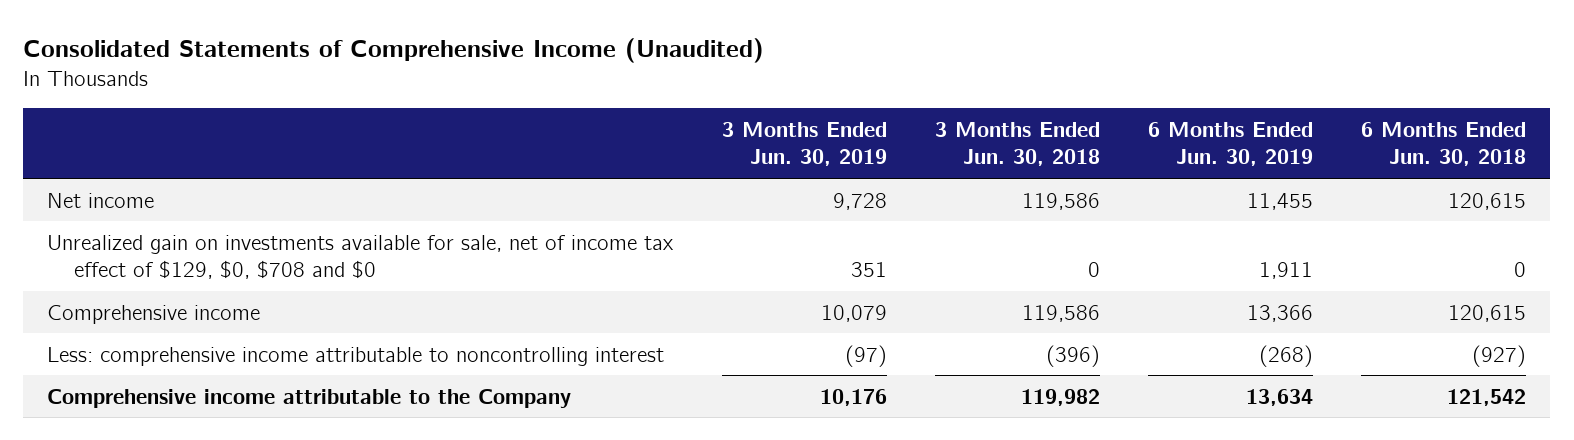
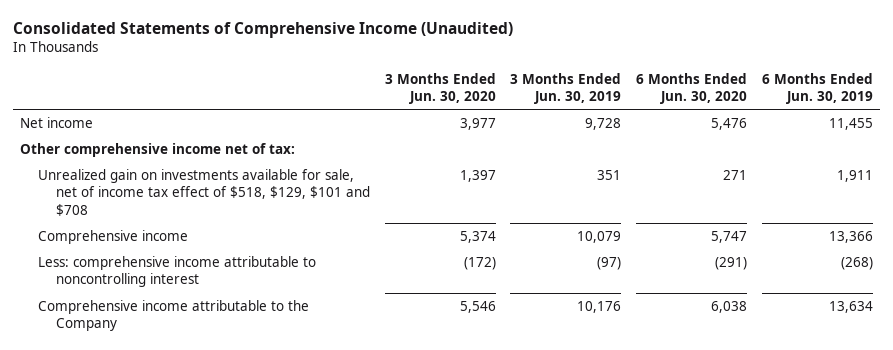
- | 3 Months Ended Jun. 30, 2019 | 3 Months Ended Jun. 30, 2018 | 6 Months Ended Jun. 30, 2019 | 6 Months Ended Jun. 30, 2018
+ | 3 Months Ended Jun. 30, 2020 | 3 Months Ended Jun. 30, 2019 | 6 Months Ended Jun. 30, 2020 | 6 Months Ended Jun. 30, 2019
- Unrealized gain on investments available for sale, net of income tax effect of $129, $0, $708 and $0 | 351 | 0 | 1,911 | 0
+ Other comprehensive income net of tax:
+ Unrealized gain on investments available for sale, net of income tax effect of $518, $129, $101 and $708 | 1,397 | 351 | 271 | 1,911

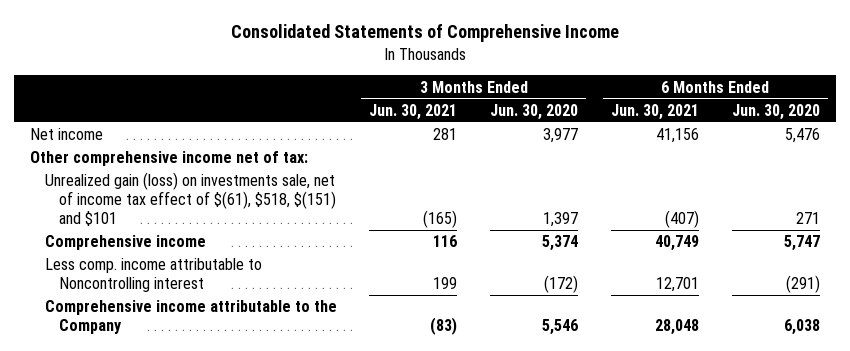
- Consolidated Statements of Comprehensive Income (Unaudited)
+ Consolidated Statements of Comprehensive Income
- | 3 Months Ended Jun. 30, 2020 | 3 Months Ended Jun. 30, 2019 | 6 Months Ended Jun. 30, 2020 | 6 Months Ended Jun. 30, 2019
+ | 3 Months Ended Jun. 30, 2021 | 3 Months Ended Jun. 30, 2020 | 6 Months Ended Jun. 30, 2021 | 6 Months Ended Jun. 30, 2020
- Unrealized gain on investments available for sale, net of income tax effect of $518, $129, $101 and $708 | 1,397 | 351 | 271 | 1,911
+ Unrealized gain (loss) on investments sale, net of income tax effect of $(61), $518, $(151) and $101 | (165) | 1,397 | (407) | 271
- Less: comprehensive income attributable to noncontrolling interest | (172) | (97) | (291) | (268)
+ Less comp. income attributable to Noncontrolling interest | 199 | (172) | 12,701 | (291)

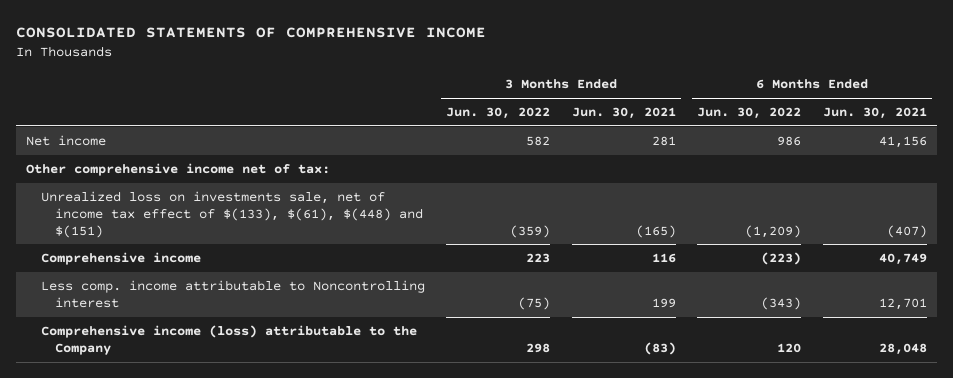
- Consolidated Statements of Comprehensive Income
+ CONSOLIDATED STATEMENTS OF COMPREHENSIVE INCOME
- | 3 Months Ended Jun. 30, 2021 | 3 Months Ended Jun. 30, 2020 | 6 Months Ended Jun. 30, 2021 | 6 Months Ended Jun. 30, 2020
+ | 3 Months Ended Jun. 30, 2022 | 3 Months Ended Jun. 30, 2021 | 6 Months Ended Jun. 30, 2022 | 6 Months Ended Jun. 30, 2021
- Unrealized gain (loss) on investments sale, net of income tax effect of $(61), $518, $(151) and $101 | (165) | 1,397 | (407) | 271
+ Unrealized loss on investments sale, net of income tax effect of $(133), $(61), $(448) and $(151) | (359) | (165) | (1,209) | (407)
- Comprehensive income attributable to the Company | (83) | 5,546 | 28,048 | 6,038
+ Comprehensive income (loss) attributable to the Company | 298 | (83) | 120 | 28,048

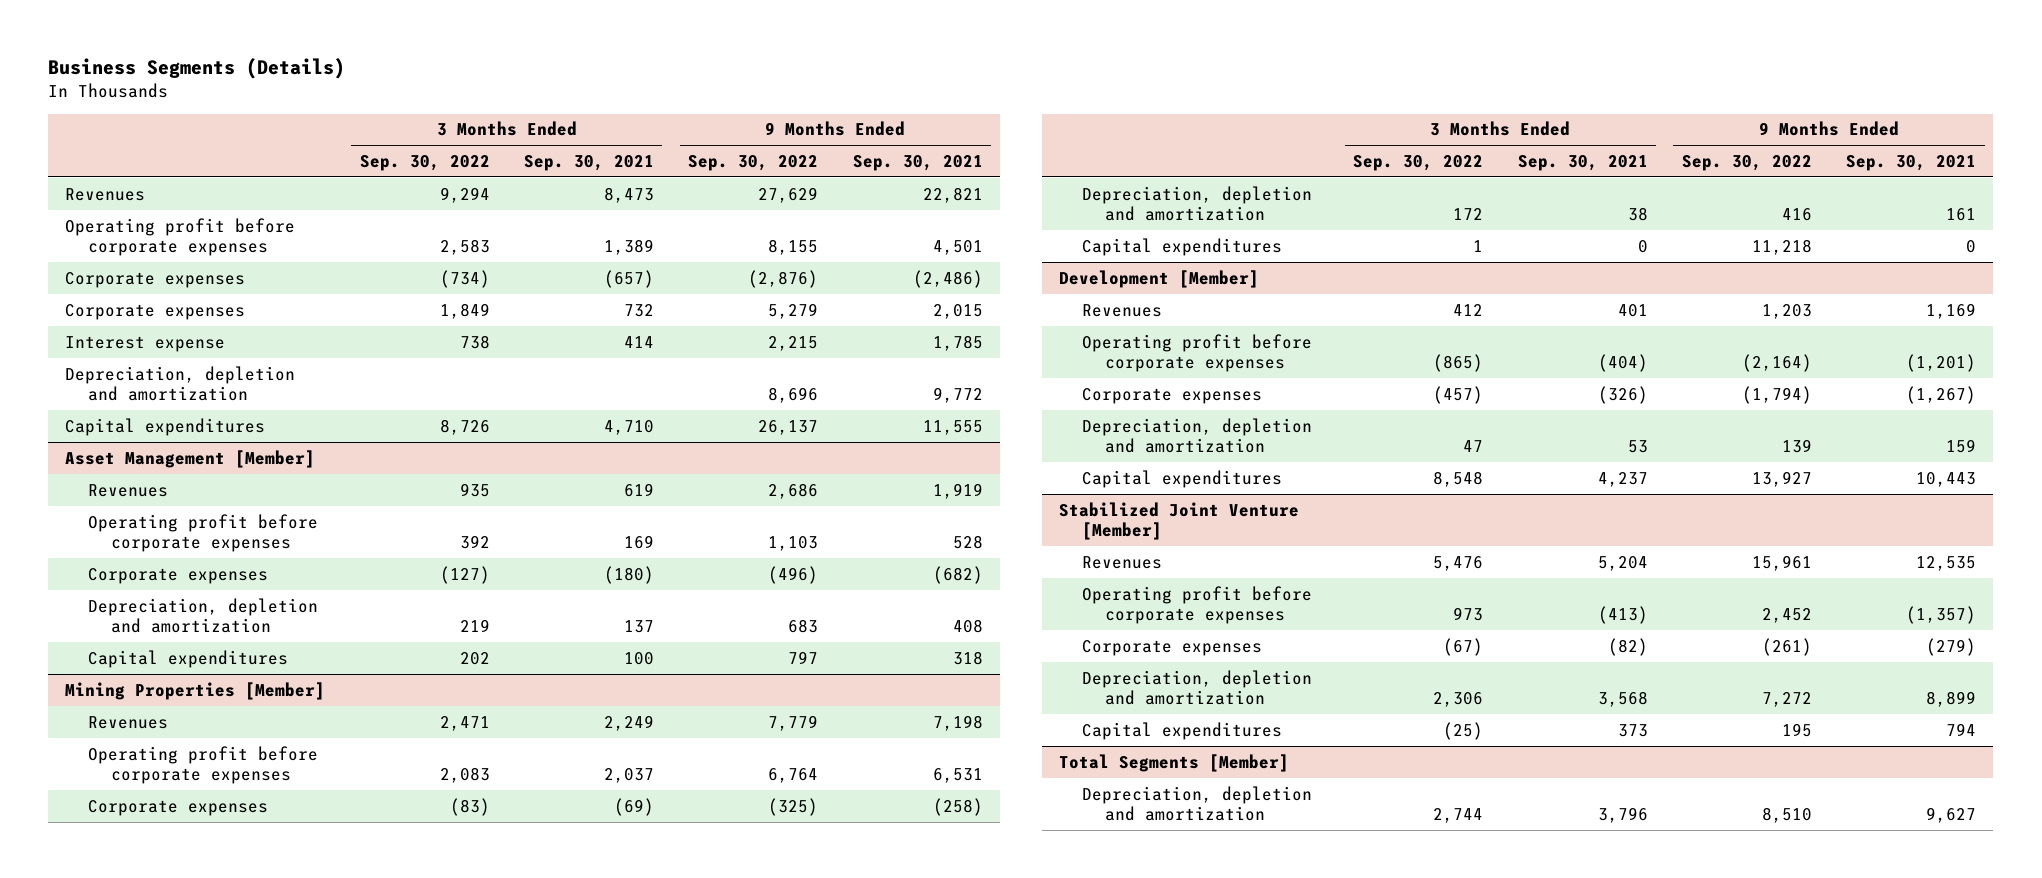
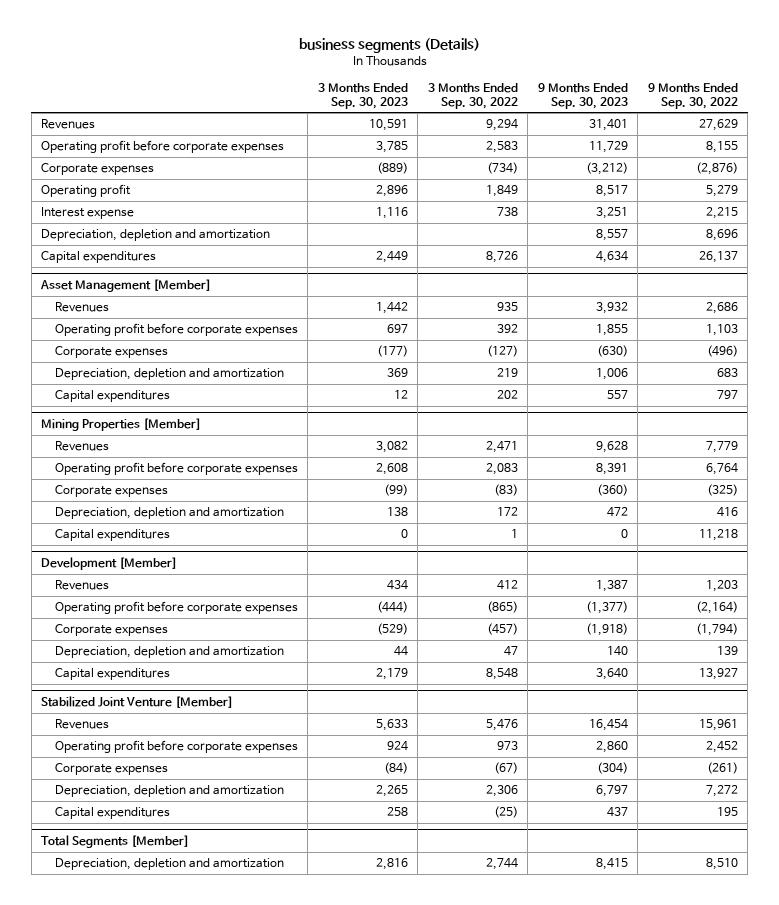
- Business Segments (Details)
+ business segments (Details)
- | 3 Months Ended Sep. 30, 2022 | 3 Months Ended Sep. 30, 2021 | 9 Months Ended Sep. 30, 2022 | 9 Months Ended Sep. 30, 2021
+ | 3 Months Ended Sep. 30, 2023 | 3 Months Ended Sep. 30, 2022 | 9 Months Ended Sep. 30, 2023 | 9 Months Ended Sep. 30, 2022
- Corporate expenses | 1,849 | 732 | 5,279 | 2,015
+ Operating profit | 2,896 | 1,849 | 8,517 | 5,279

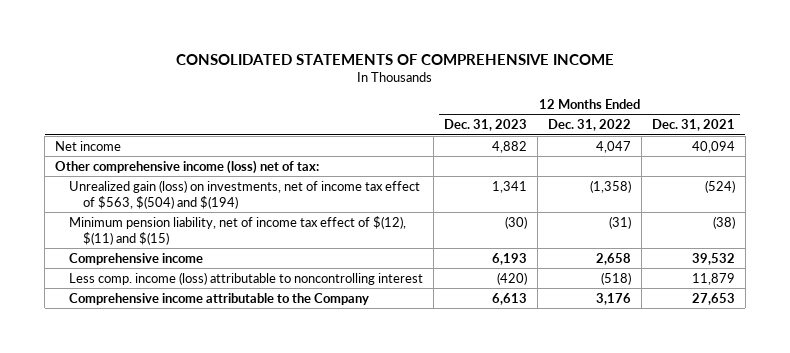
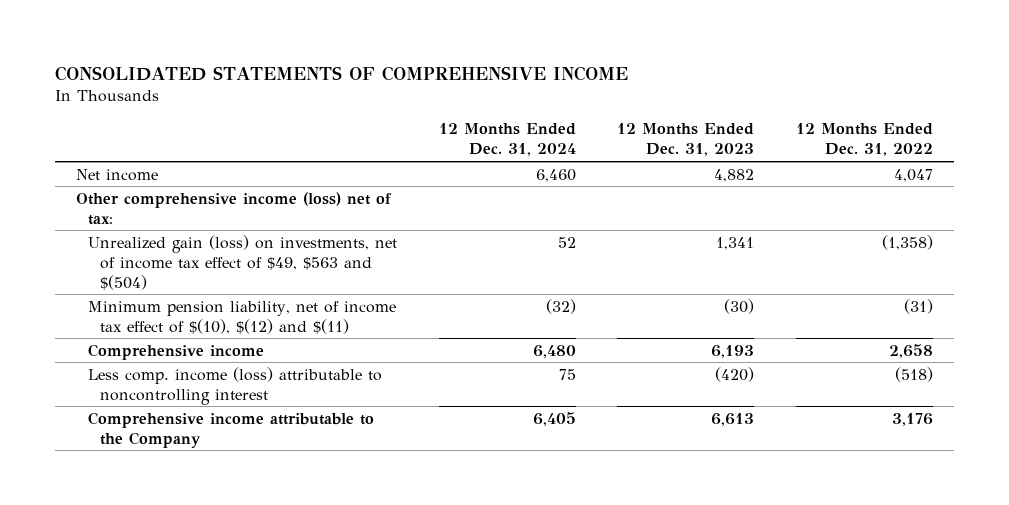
- | 12 Months Ended Dec. 31, 2023 | 12 Months Ended Dec. 31, 2022 | 12 Months Ended Dec. 31, 2021
+ | 12 Months Ended Dec. 31, 2024 | 12 Months Ended Dec. 31, 2023 | 12 Months Ended Dec. 31, 2022
- Unrealized gain (loss) on investments, net of income tax effect of $563, $(504) and $(194) | 1,341 | (1,358) | (524)
- Minimum pension liability, net of income tax effect of $(12), $(11) and $(15) | (30) | (31) | (38)
+ Unrealized gain (loss) on investments, net of income tax effect of $49, $563 and $(504) | 52 | 1,341 | (1,358)
+ Minimum pension liability, net of income tax effect of $(10), $(12) and $(11) | (32) | (30) | (31)

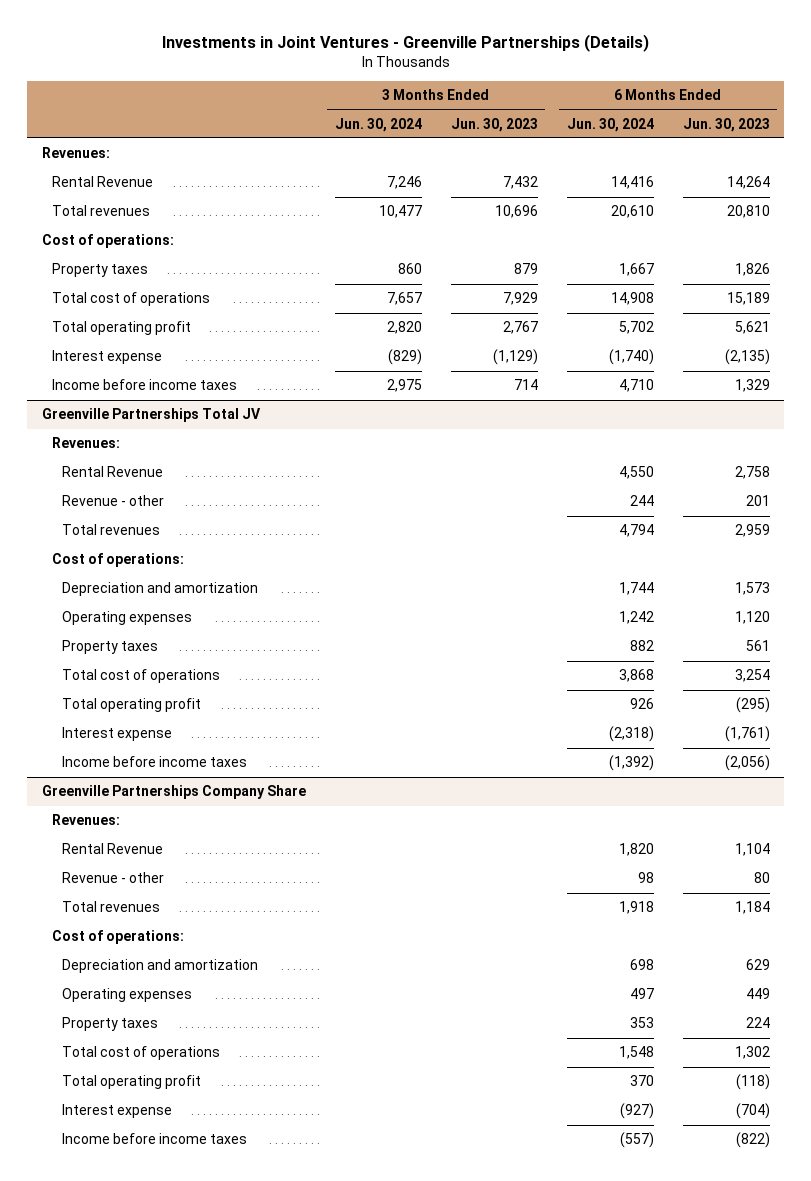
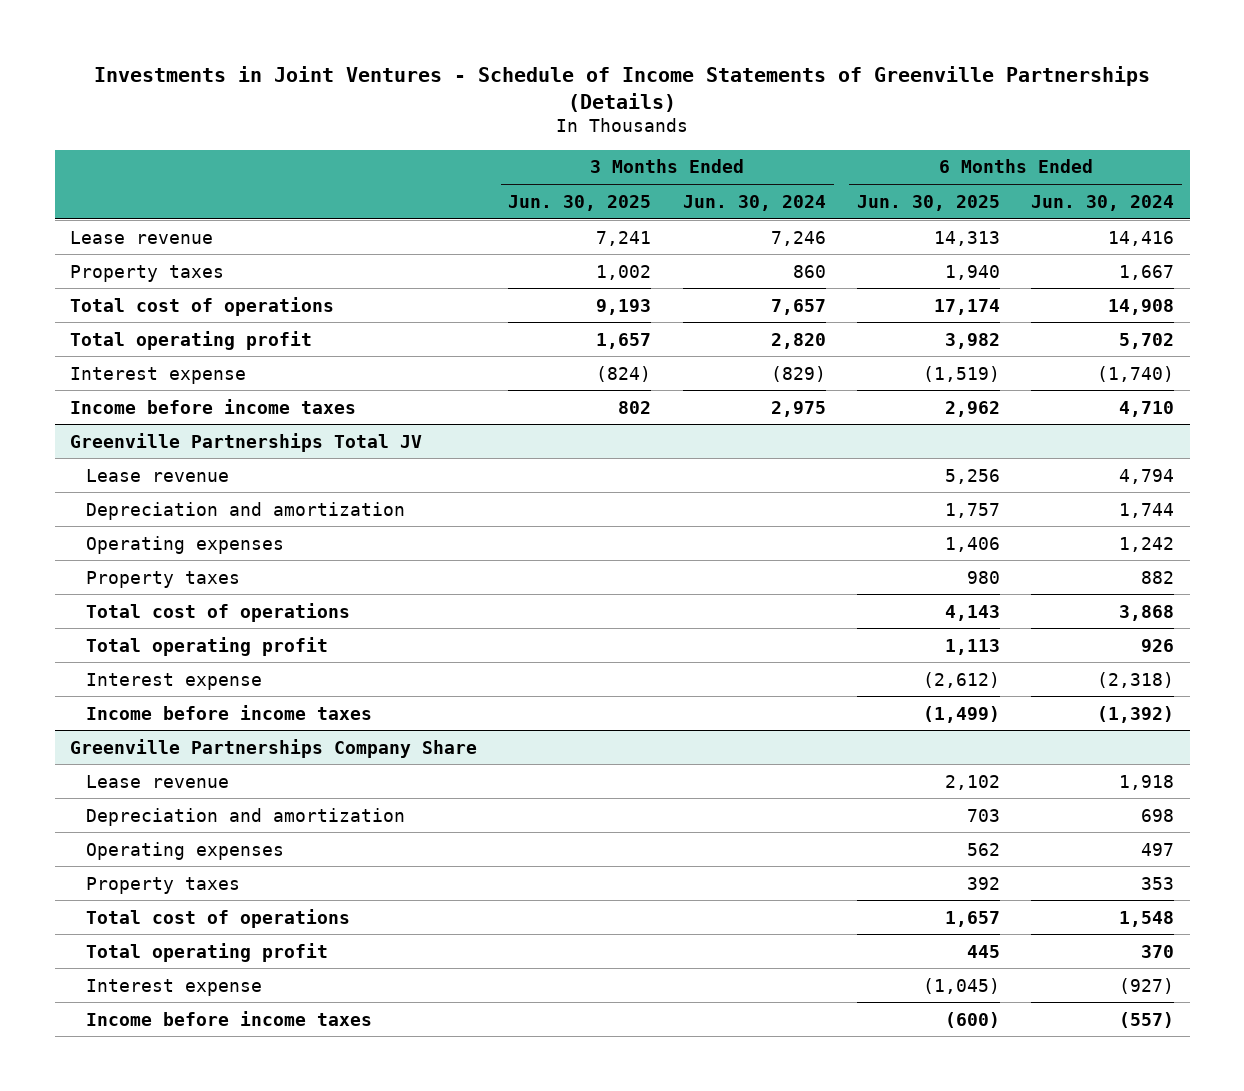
- Investments in Joint Ventures - Greenville Partnerships (Details)
+ Investments in Joint Ventures - Schedule of Income Statements of Greenville Partnerships (Details)
- | 3 Months Ended Jun. 30, 2024 | 3 Months Ended Jun. 30, 2023 | 6 Months Ended Jun. 30, 2024 | 6 Months Ended Jun. 30, 2023
+ | 3 Months Ended Jun. 30, 2025 | 3 Months Ended Jun. 30, 2024 | 6 Months Ended Jun. 30, 2025 | 6 Months Ended Jun. 30, 2024
- Revenues:
- Rental Revenue | 7,246 | 7,432 | 14,416 | 14,264
- Total revenues | 10,477 | 10,696 | 20,610 | 20,810
- Cost of operations:
+ Lease revenue | 7,241 | 7,246 | 14,313 | 14,416
@ Greenville Partnerships Total JV
- Revenues:
- Rental Revenue | | | 4,550 | 2,758
- Revenue - other | | | 244 | 201
- Total revenues | | | 4,794 | 2,959
- Cost of operations:
+ Lease revenue | | | 5,256 | 4,794
@ Greenville Partnerships Company Share
- Revenues:
- Rental Revenue | | | 1,820 | 1,104
- Revenue - other | | | 98 | 80
- Total revenues | | | 1,918 | 1,184
- Cost of operations:
+ Lease revenue | | | 2,102 | 1,918

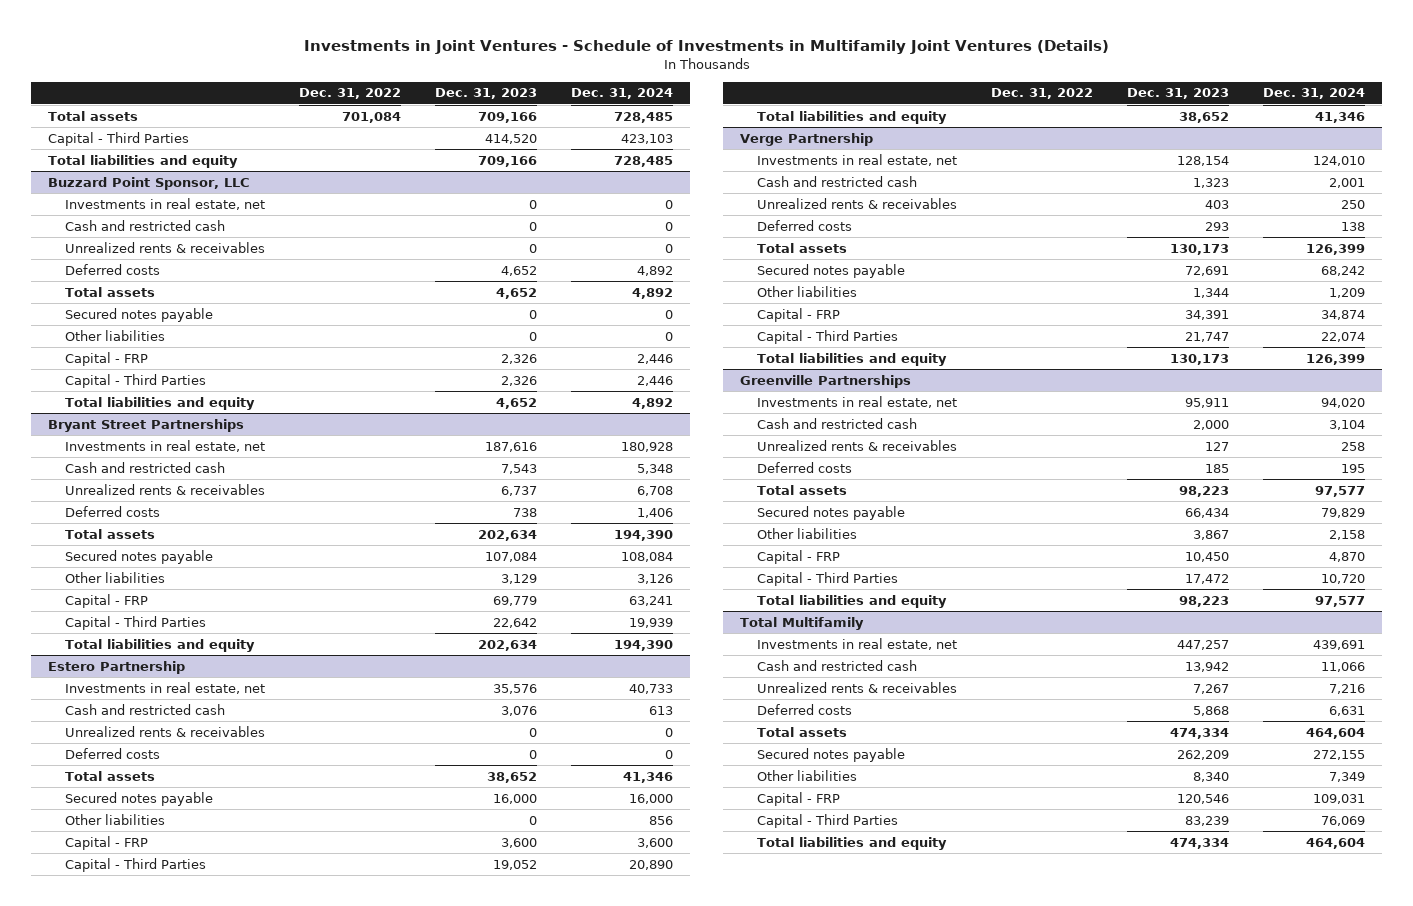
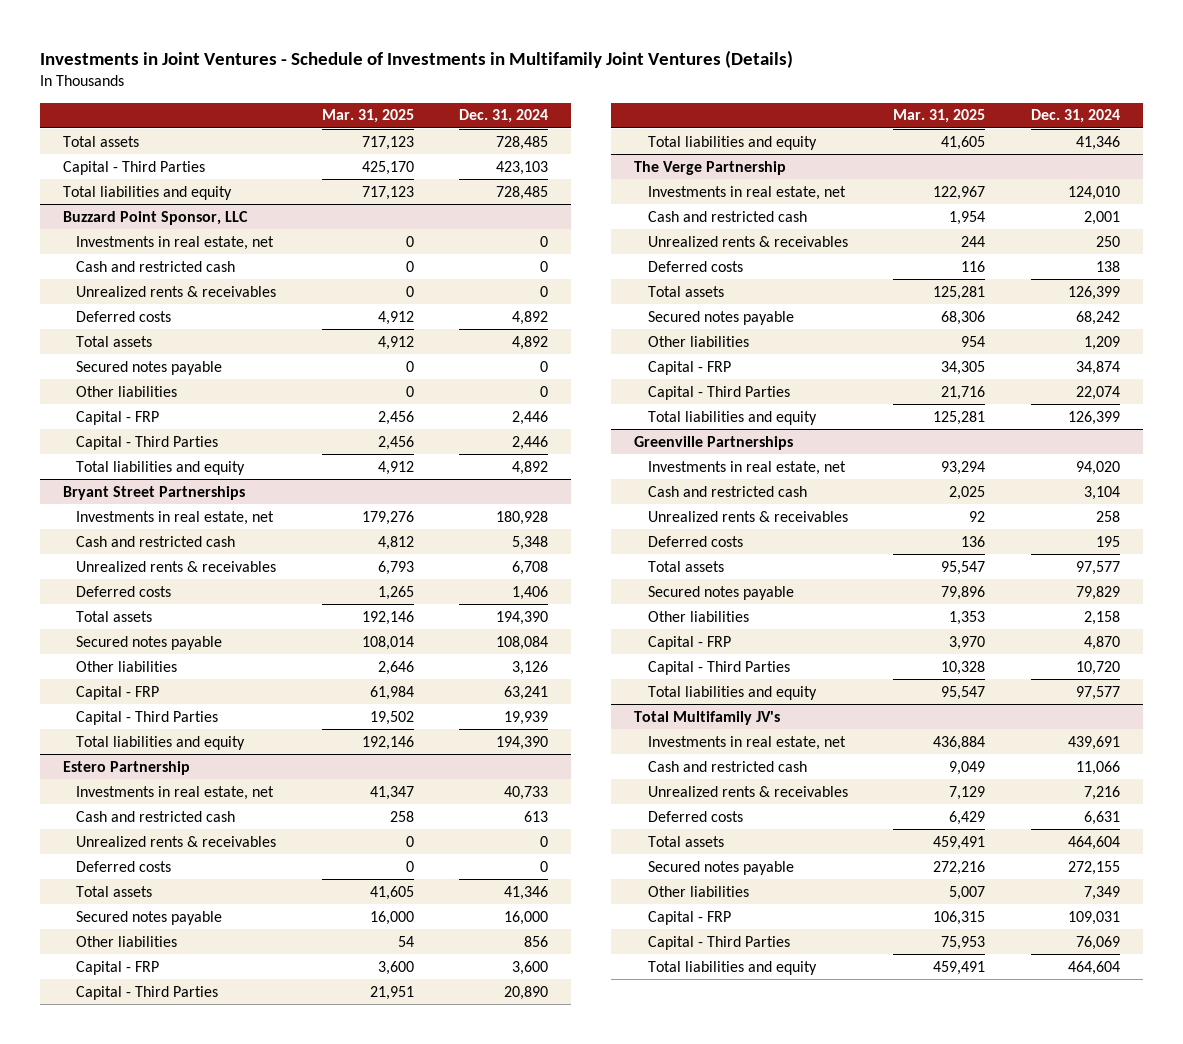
- | Dec. 31, 2022 | Dec. 31, 2023 | Dec. 31, 2024
+ | Mar. 31, 2025 | Dec. 31, 2024
- Verge Partnership
+ The Verge Partnership
- Total Multifamily
+ Total Multifamily JV's

